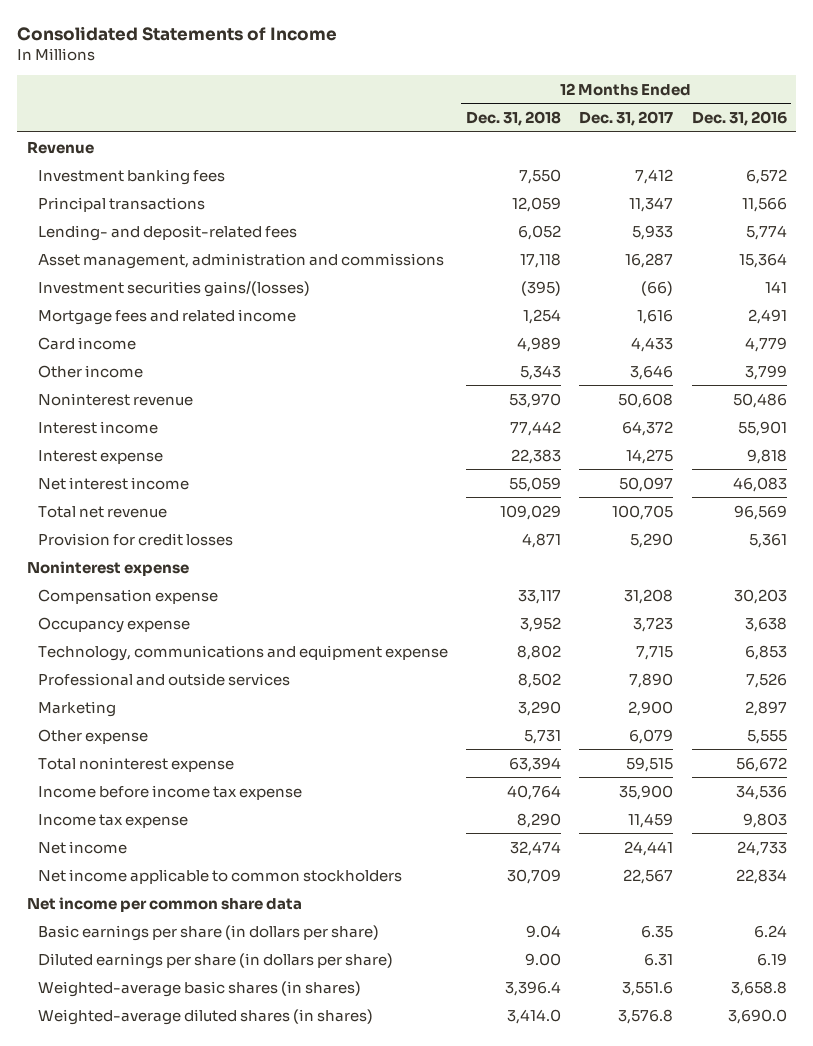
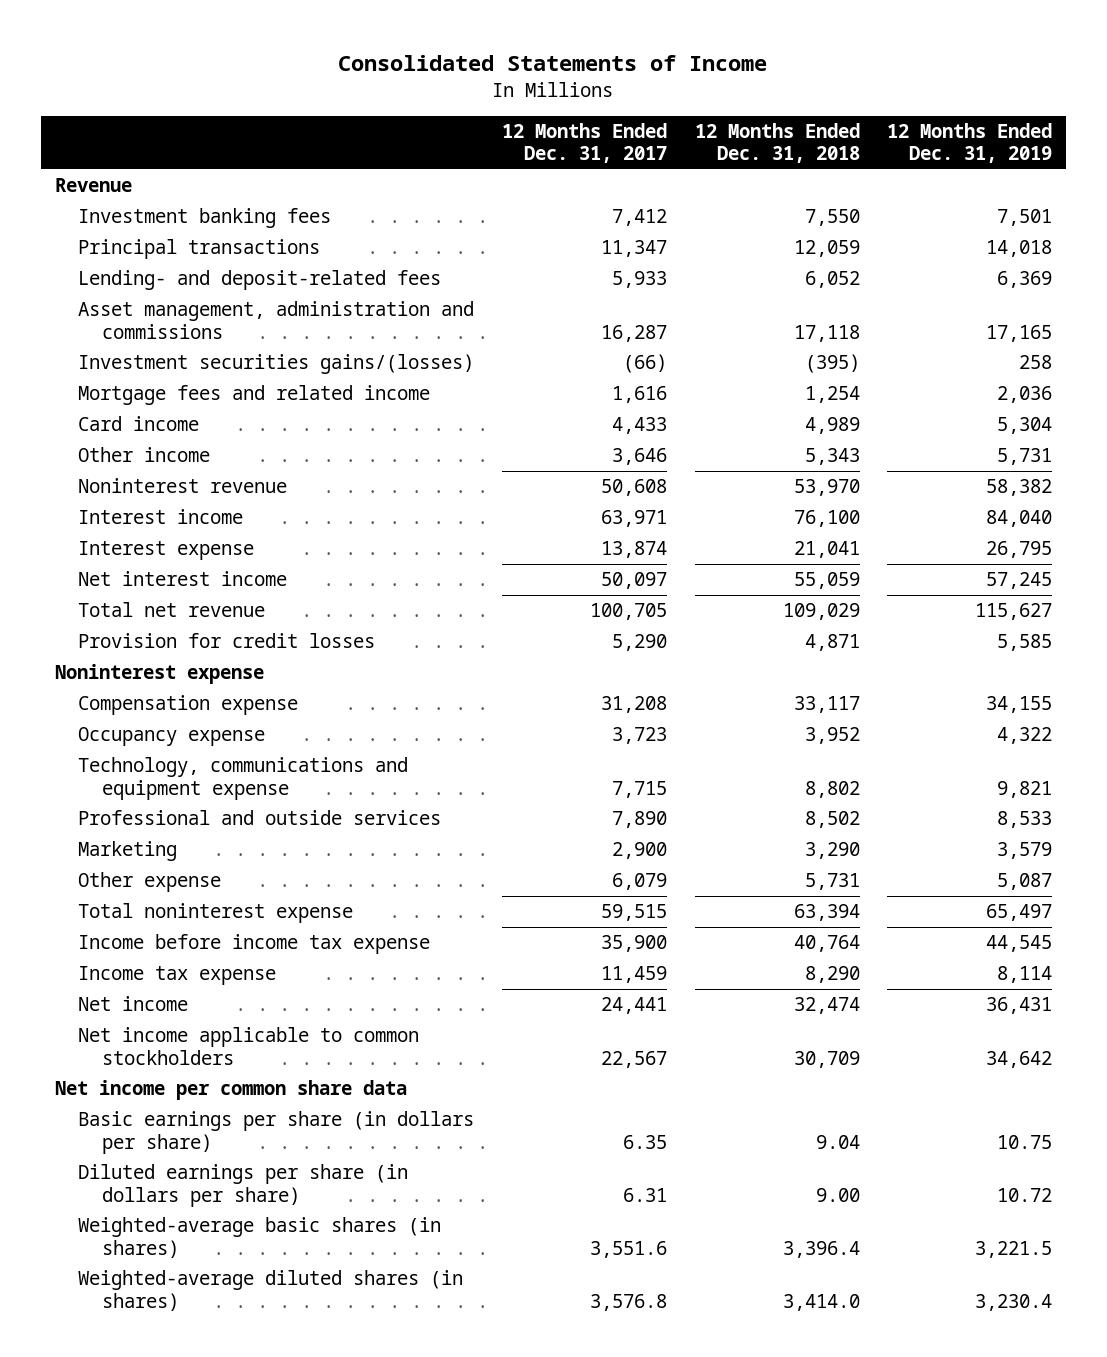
- | 12 Months Ended Dec. 31, 2018 | 12 Months Ended Dec. 31, 2017 | 12 Months Ended Dec. 31, 2016
+ | 12 Months Ended Dec. 31, 2017 | 12 Months Ended Dec. 31, 2018 | 12 Months Ended Dec. 31, 2019
- Interest income | 77,442 | 64,372 | 55,901
- Interest expense | 22,383 | 14,275 | 9,818
+ Interest income | 63,971 | 76,100 | 84,040
+ Interest expense | 13,874 | 21,041 | 26,795

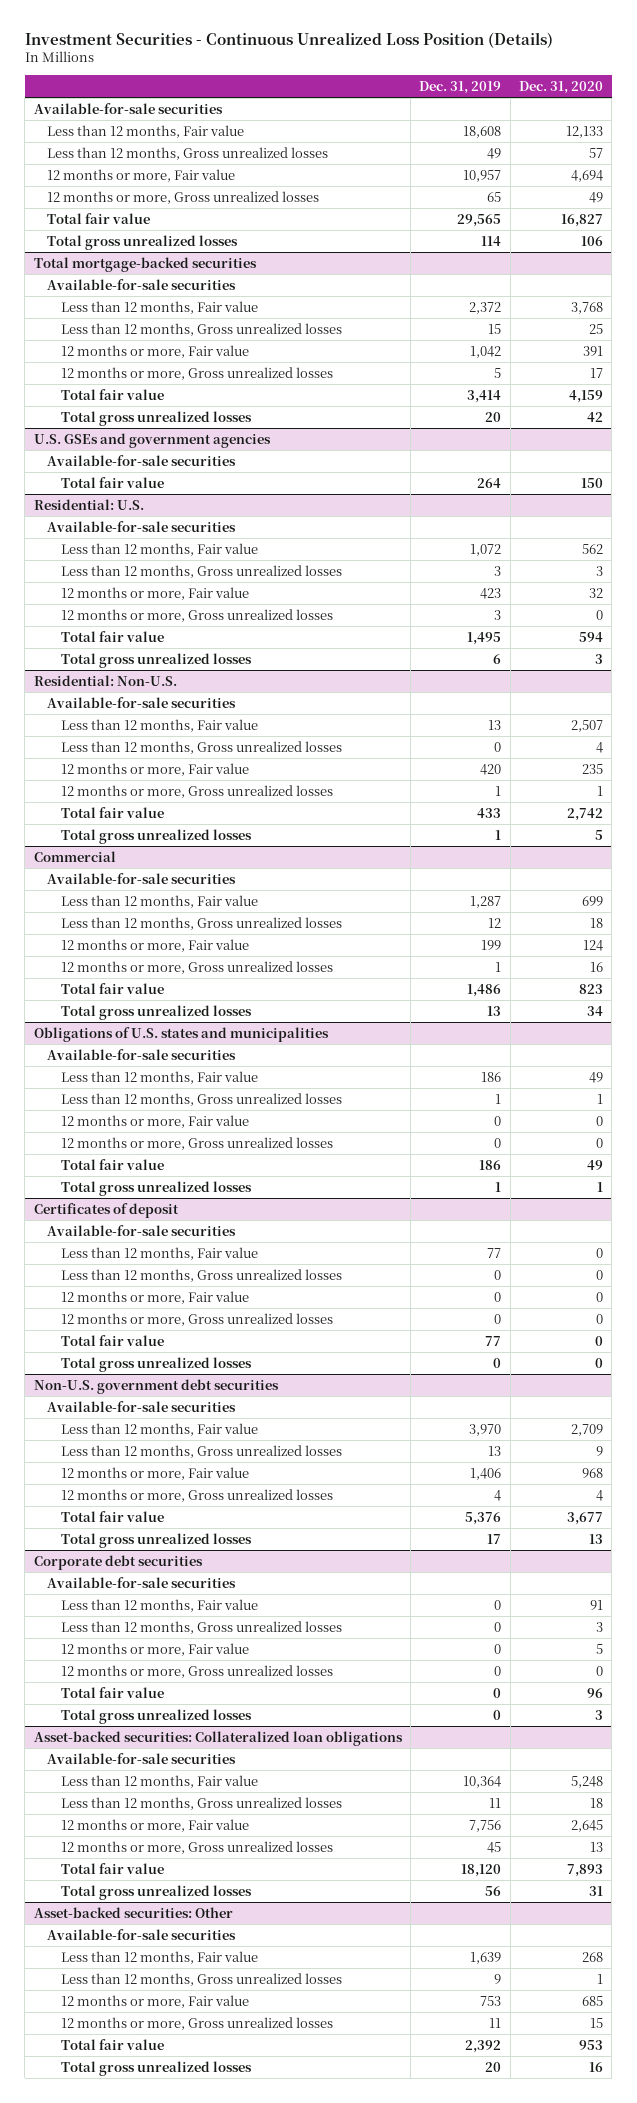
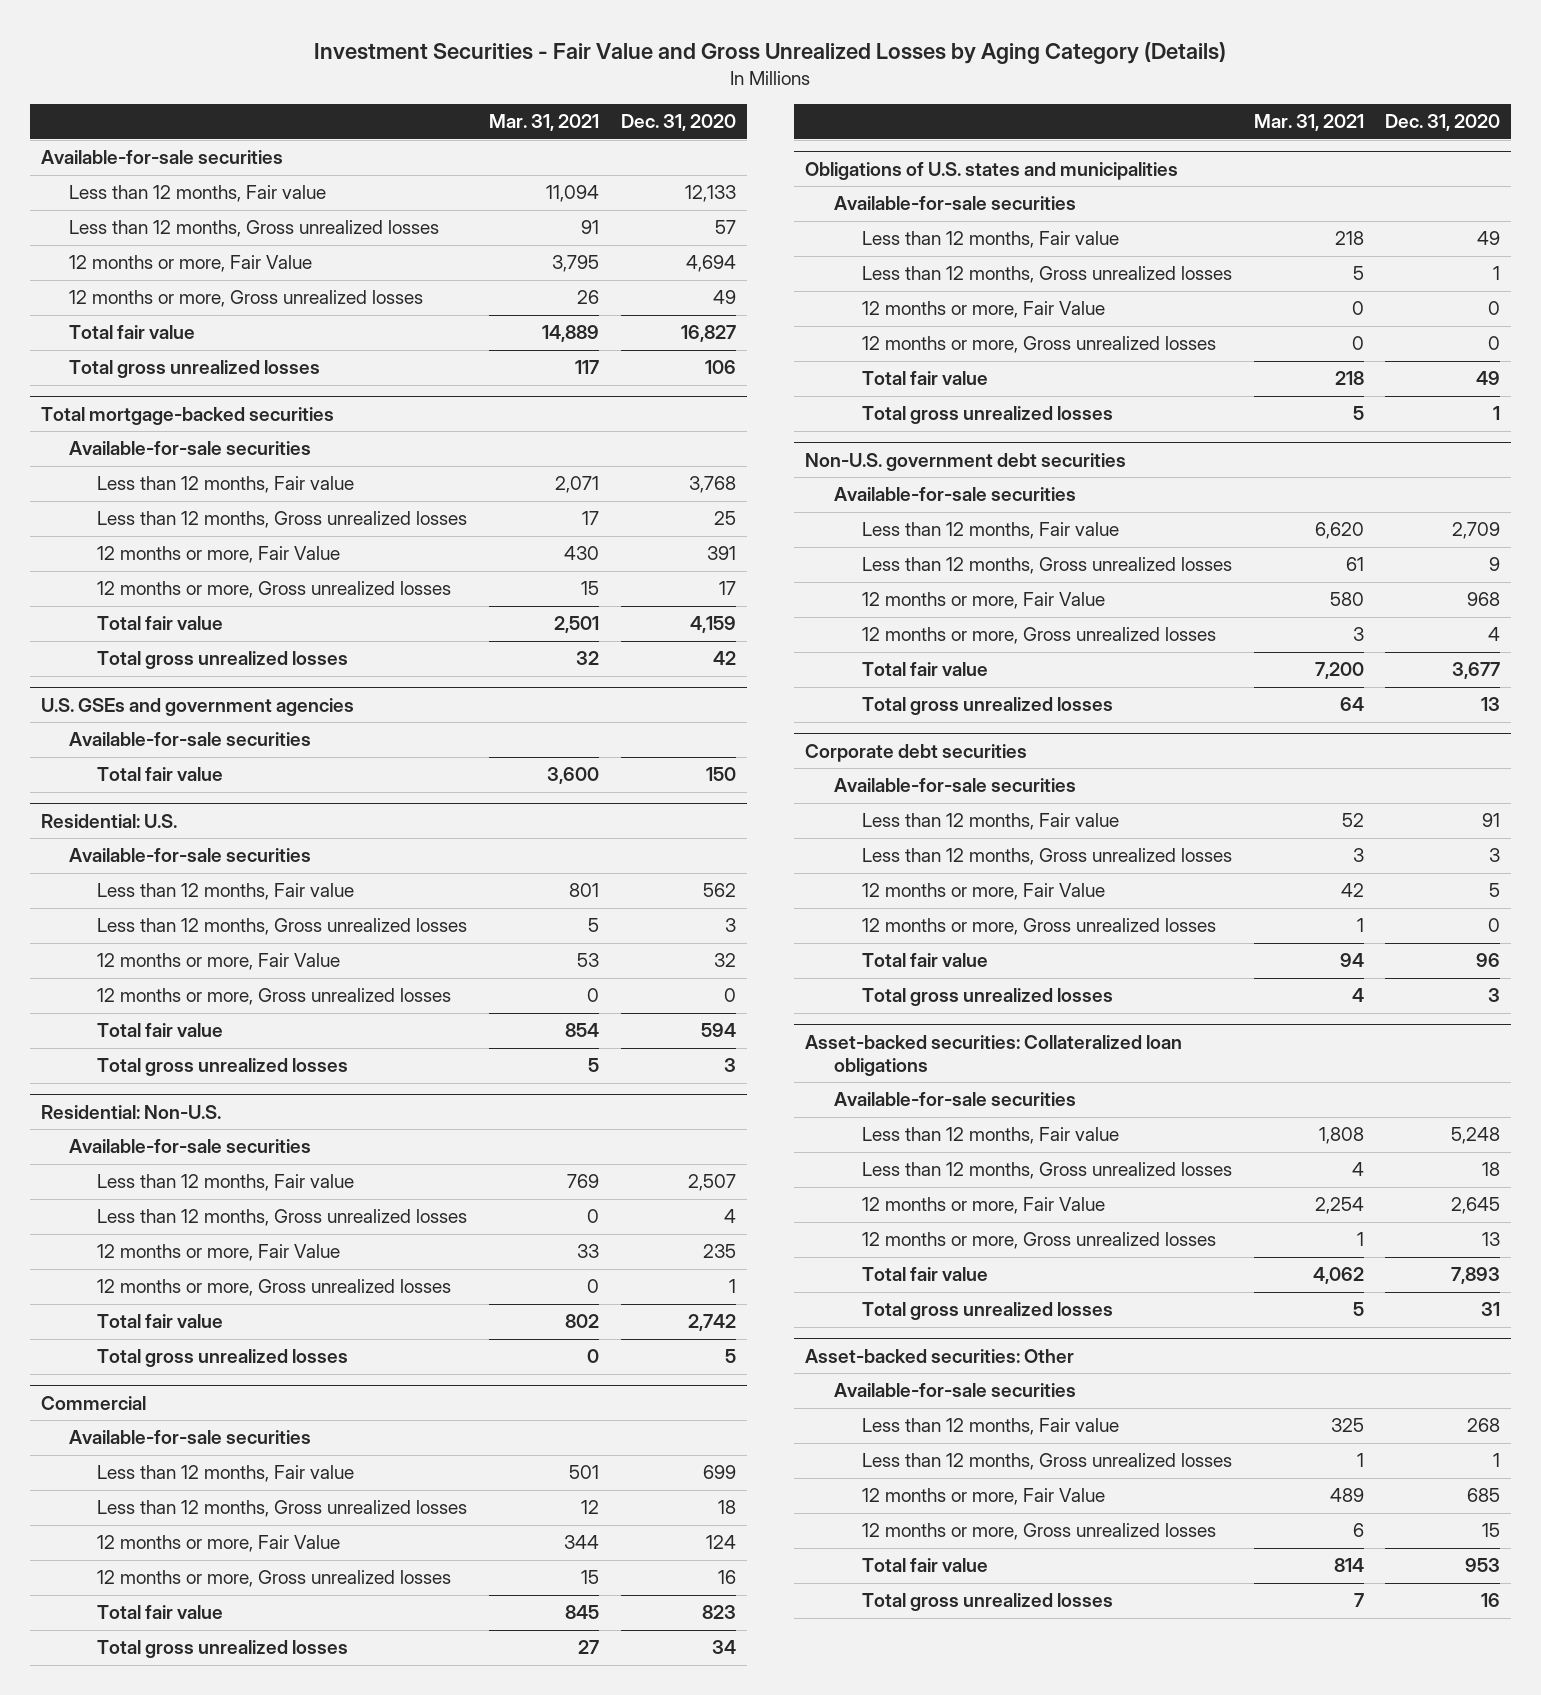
- Investment Securities - Continuous Unrealized Loss Position (Details)
+ Investment Securities - Fair Value and Gross Unrealized Losses by Aging Category (Details)
- | Dec. 31, 2019 | Dec. 31, 2020
+ | Mar. 31, 2021 | Dec. 31, 2020
- 12 months or more, Fair value | 10,957 | 4,694
+ 12 months or more, Fair Value | 3,795 | 4,694
@ Total mortgage-backed securities
- 12 months or more, Fair value | 1,042 | 391
+ 12 months or more, Fair Value | 430 | 391
@ Residential: U.S.
- 12 months or more, Fair value | 423 | 32
+ 12 months or more, Fair Value | 53 | 32
@ Residential: Non-U.S.
- 12 months or more, Fair value | 420 | 235
+ 12 months or more, Fair Value | 33 | 235
@ Commercial
- 12 months or more, Fair value | 199 | 124
+ 12 months or more, Fair Value | 344 | 124
@ Obligations of U.S. states and municipalities
- 12 months or more, Fair value | 0 | 0
+ 12 months or more, Fair Value | 0 | 0
- Certificates of deposit
- Available-for-sale securities
- Less than 12 months, Fair value | 77 | 0
- Less than 12 months, Gross unrealized losses | 0 | 0
- 12 months or more, Fair value | 0 | 0
- 12 months or more, Gross unrealized losses | 0 | 0
- Total fair value | 77 | 0
- Total gross unrealized losses | 0 | 0
@ Non-U.S. government debt securities
- 12 months or more, Fair value | 1,406 | 968
+ 12 months or more, Fair Value | 580 | 968
@ Corporate debt securities
- 12 months or more, Fair value | 0 | 5
+ 12 months or more, Fair Value | 42 | 5
@ Asset-backed securities: Collateralized loan obligations
- 12 months or more, Fair value | 7,756 | 2,645
+ 12 months or more, Fair Value | 2,254 | 2,645
@ Asset-backed securities: Other
- 12 months or more, Fair value | 753 | 685
+ 12 months or more, Fair Value | 489 | 685

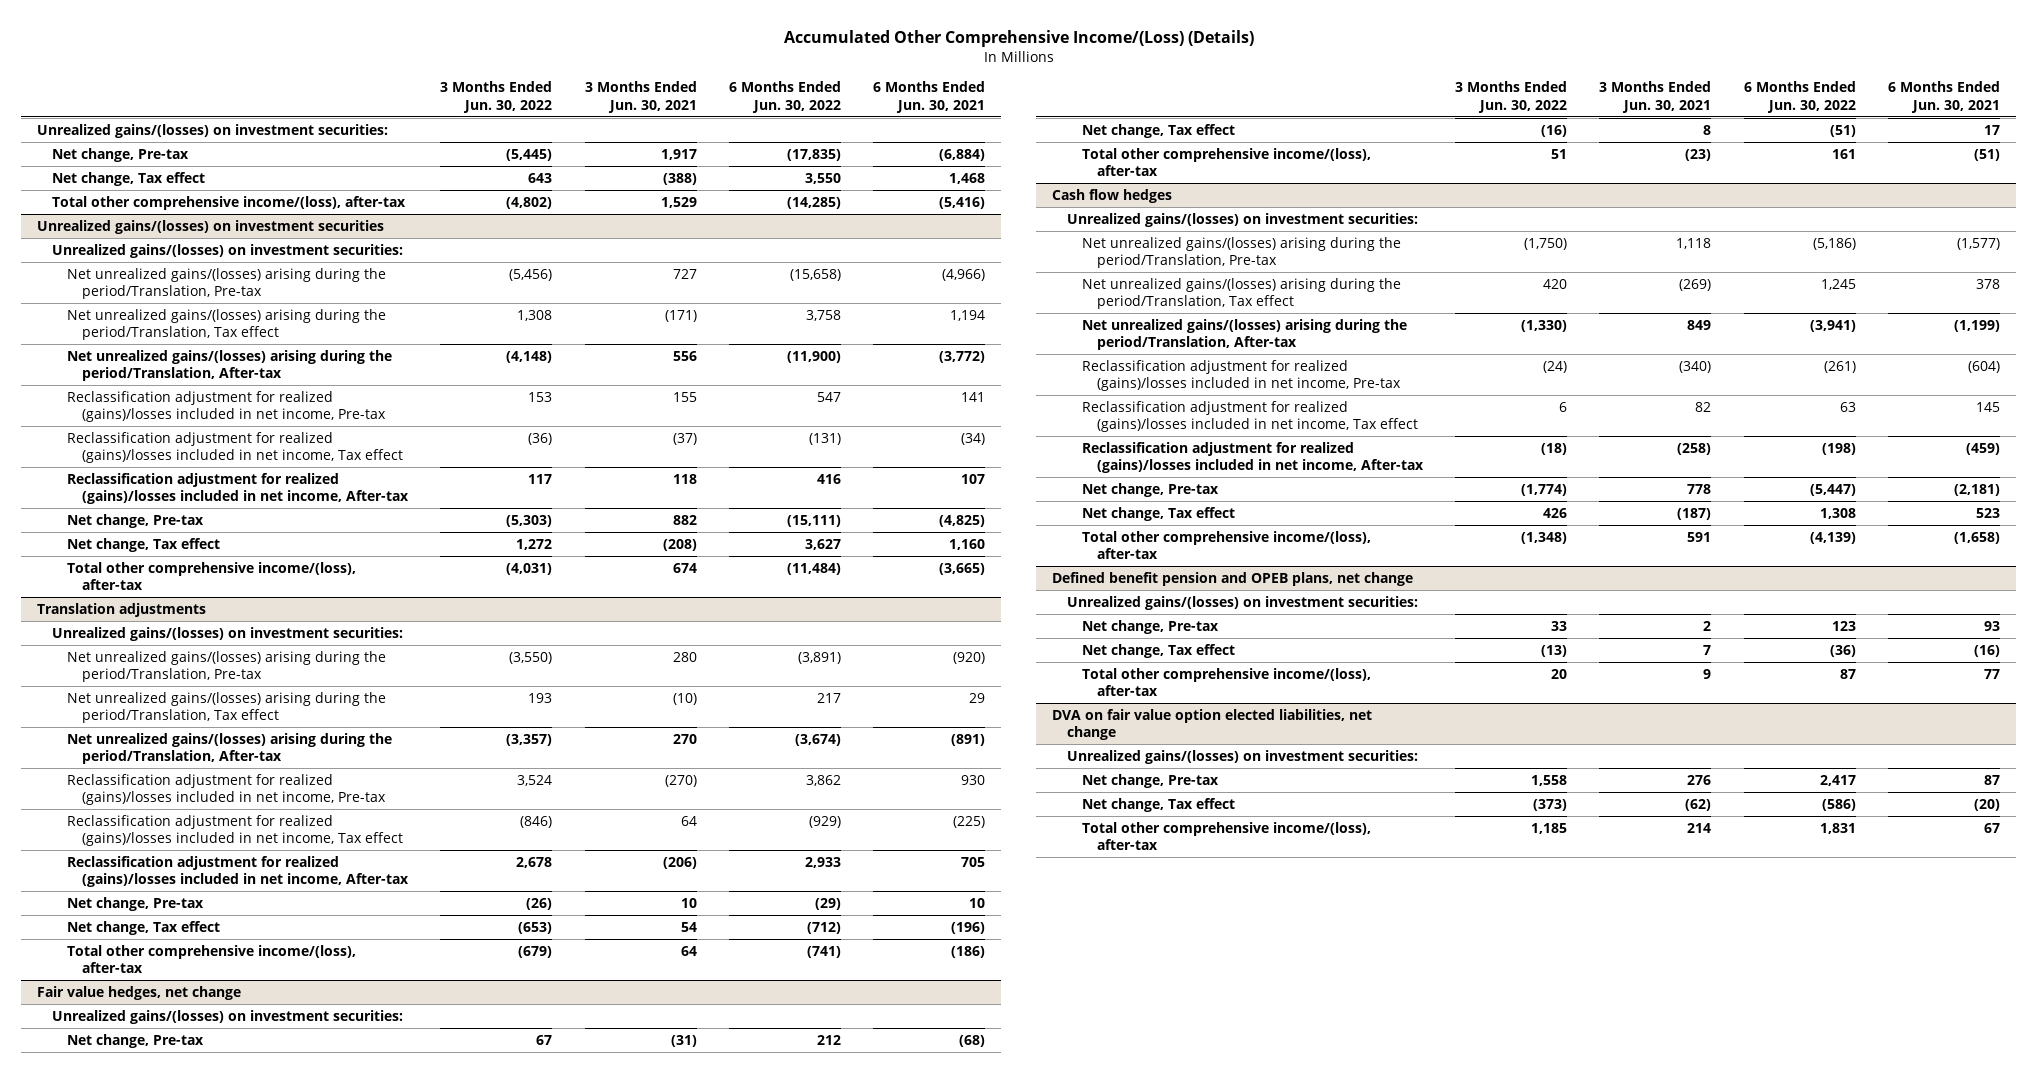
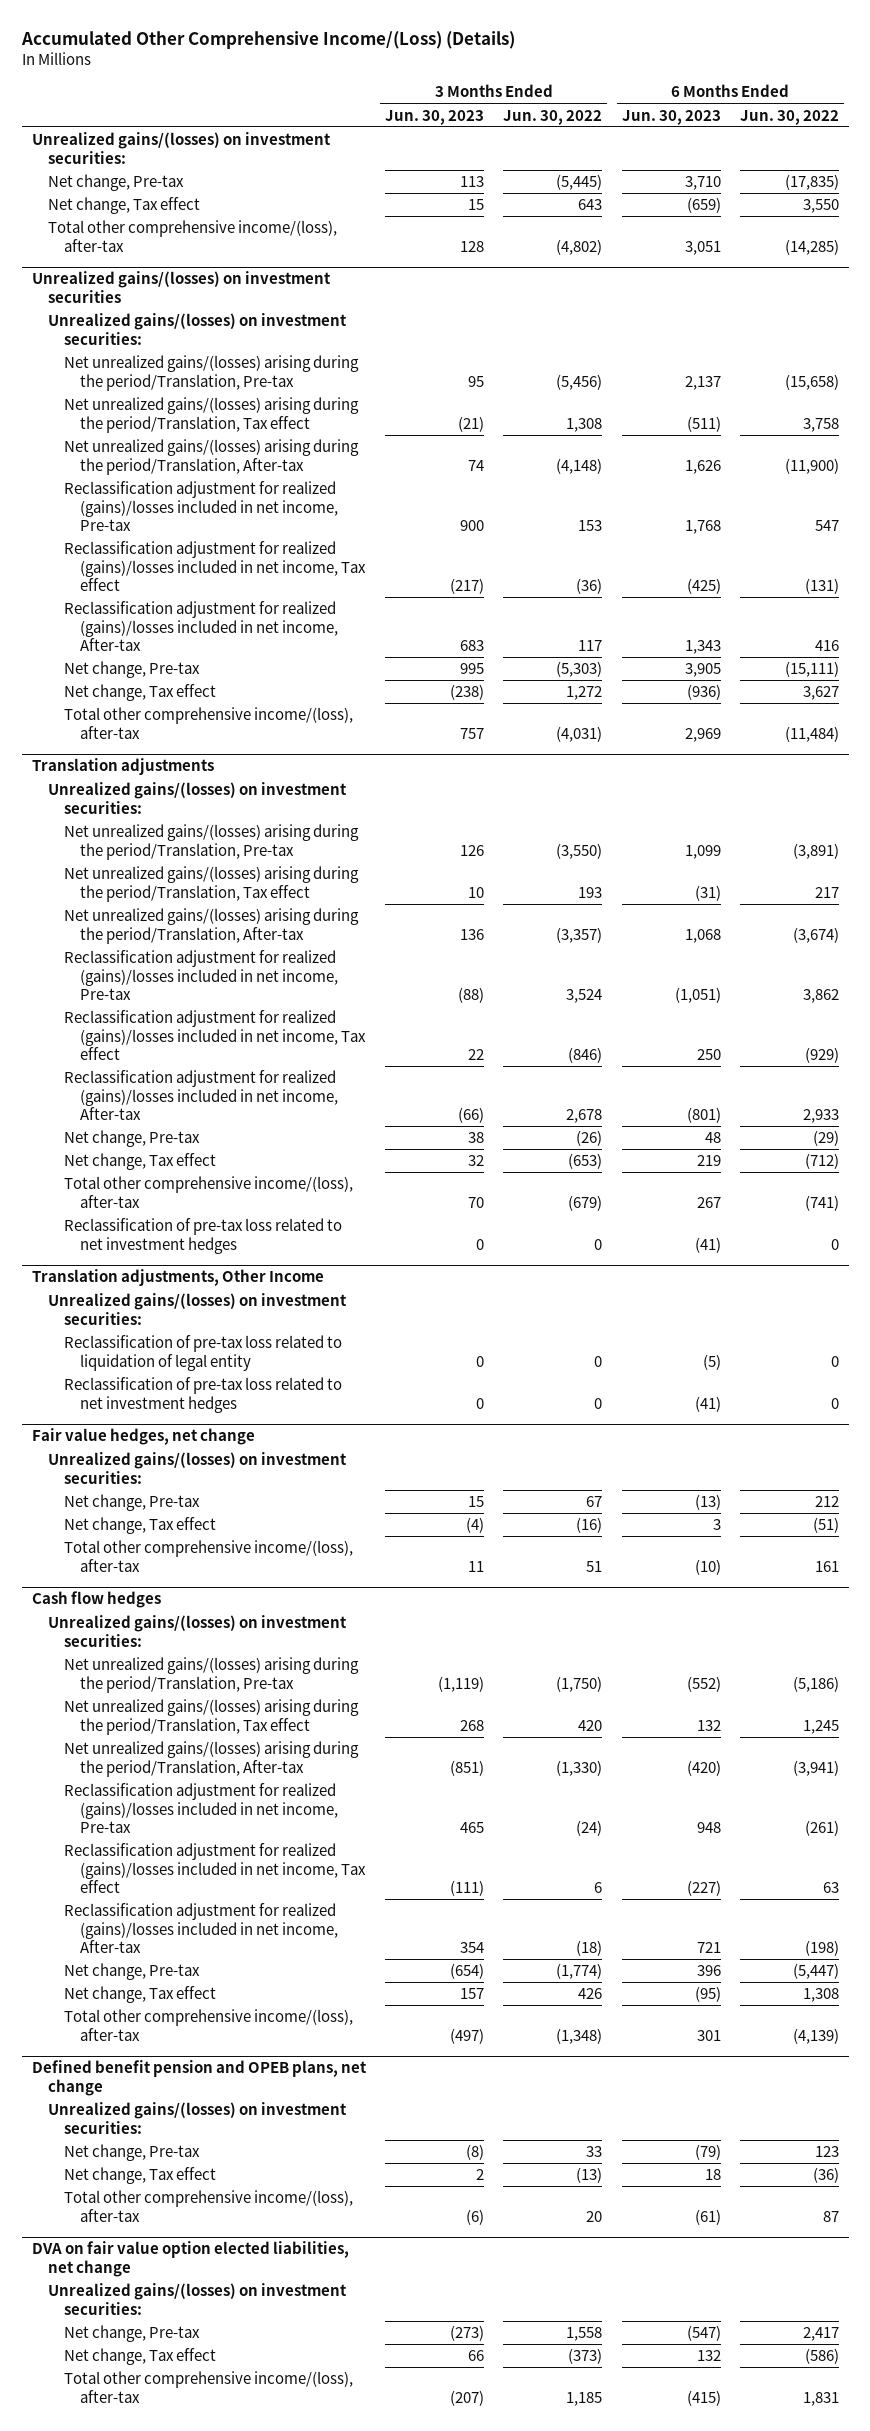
- | 3 Months Ended Jun. 30, 2022 | 3 Months Ended Jun. 30, 2021 | 6 Months Ended Jun. 30, 2022 | 6 Months Ended Jun. 30, 2021
+ | 3 Months Ended Jun. 30, 2023 | 3 Months Ended Jun. 30, 2022 | 6 Months Ended Jun. 30, 2023 | 6 Months Ended Jun. 30, 2022
@ Translation adjustments
+ Reclassification of pre-tax loss related to net investment hedges | 0 | 0 | (41) | 0
+ Translation adjustments, Other Income
+ Unrealized gains/(losses) on investment securities:
+ Reclassification of pre-tax loss related to liquidation of legal entity | 0 | 0 | (5) | 0
+ Reclassification of pre-tax loss related to net investment hedges | 0 | 0 | (41) | 0

